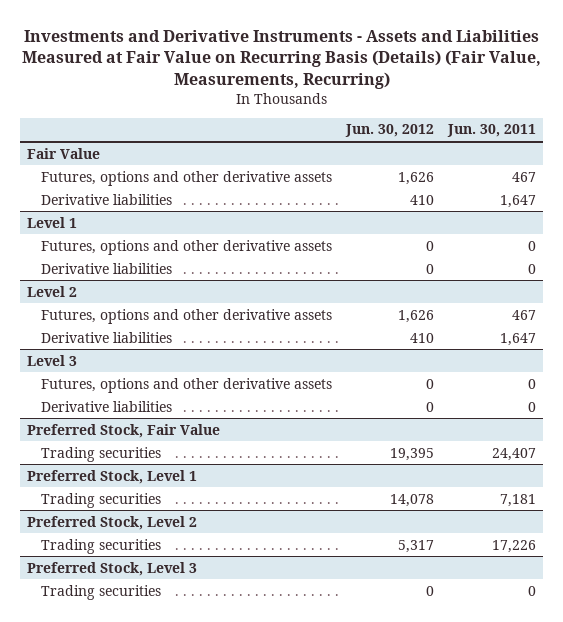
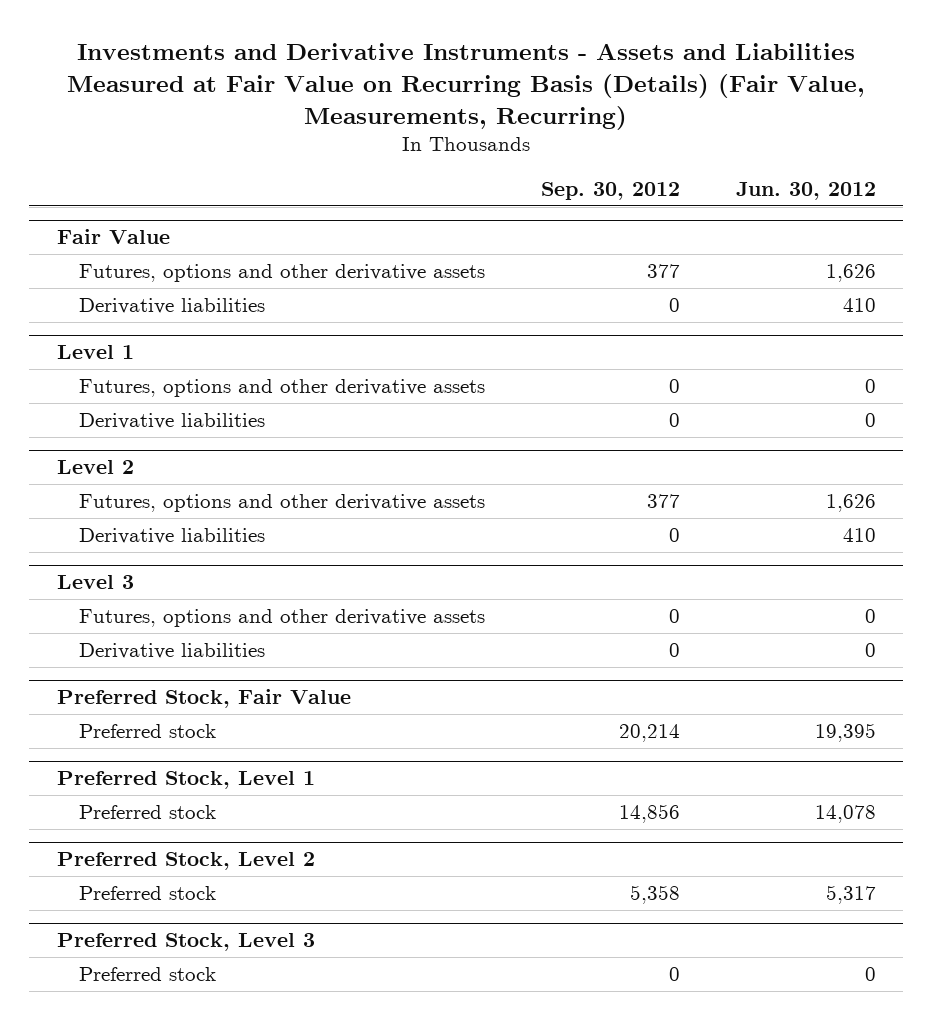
- | Jun. 30, 2012 | Jun. 30, 2011
+ | Sep. 30, 2012 | Jun. 30, 2012
@ Preferred Stock, Fair Value
- Trading securities | 19,395 | 24,407
+ Preferred stock | 20,214 | 19,395
@ Preferred Stock, Level 1
- Trading securities | 14,078 | 7,181
+ Preferred stock | 14,856 | 14,078
@ Preferred Stock, Level 2
- Trading securities | 5,317 | 17,226
+ Preferred stock | 5,358 | 5,317
@ Preferred Stock, Level 3
- Trading securities | 0 | 0
+ Preferred stock | 0 | 0

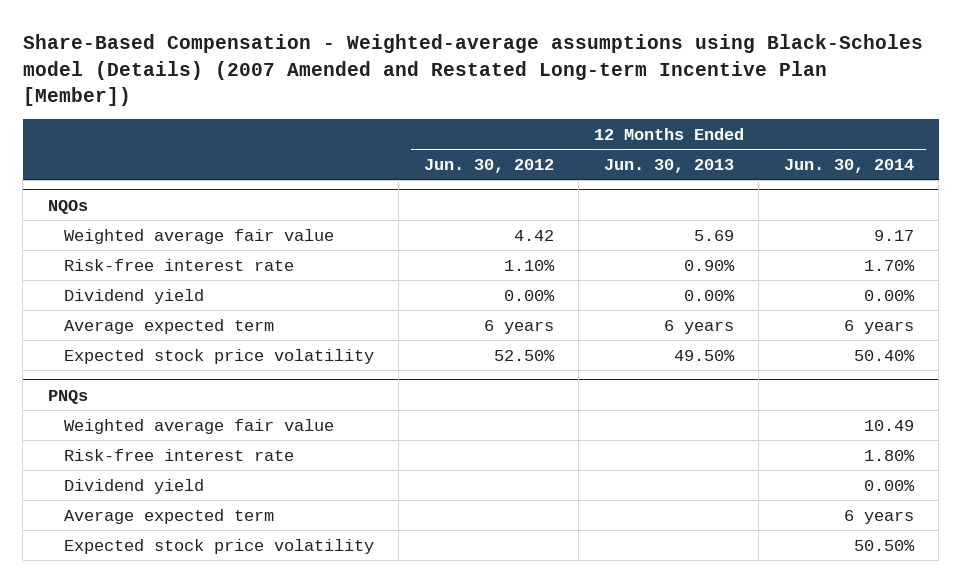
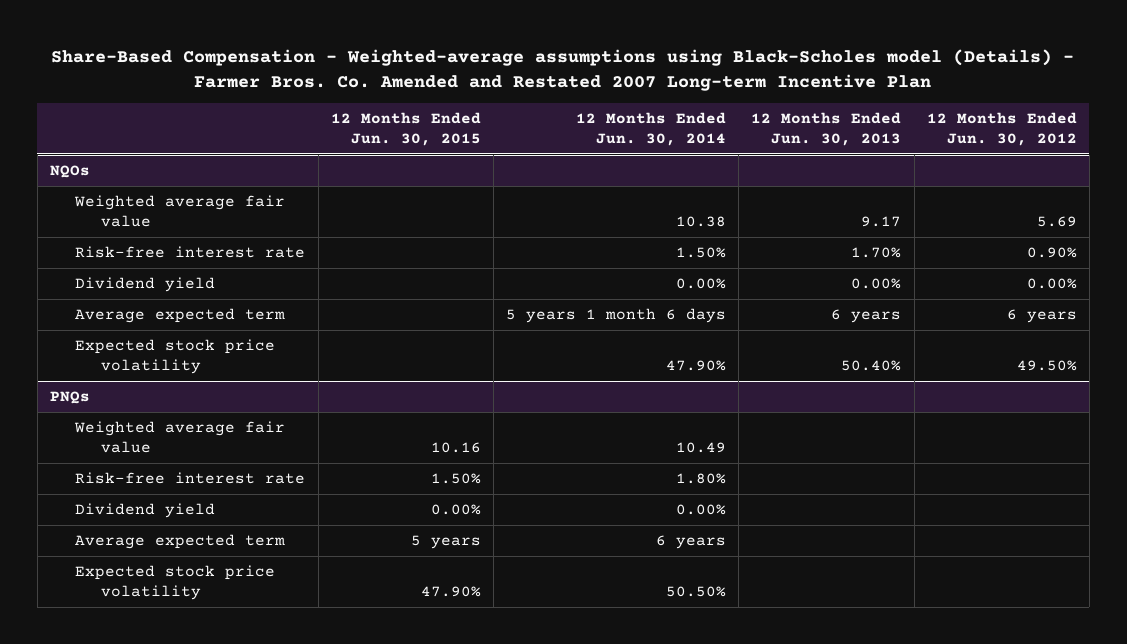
- Share-Based Compensation - Weighted-average assumptions using Black-Scholes model (Details) (2007 Amended and Restated Long-term Incentive Plan [Member])
+ Share-Based Compensation - Weighted-average assumptions using Black-Scholes model (Details) - Farmer Bros. Co. Amended and Restated 2007 Long-term Incentive Plan
- | 12 Months Ended Jun. 30, 2012 | 12 Months Ended Jun. 30, 2013 | 12 Months Ended Jun. 30, 2014
+ | 12 Months Ended Jun. 30, 2015 | 12 Months Ended Jun. 30, 2014 | 12 Months Ended Jun. 30, 2013 | 12 Months Ended Jun. 30, 2012
@ NQOs
- Weighted average fair value | 4.42 | 5.69 | 9.17
- Risk-free interest rate | 1.10% | 0.90% | 1.70%
+ Weighted average fair value | | 10.38 | 9.17 | 5.69
+ Risk-free interest rate | | 1.50% | 1.70% | 0.90%
- Average expected term | 6 years | 6 years | 6 years
- Expected stock price volatility | 52.50% | 49.50% | 50.40%
+ Average expected term | | 5 years 1 month 6 days | 6 years | 6 years
+ Expected stock price volatility | | 47.90% | 50.40% | 49.50%

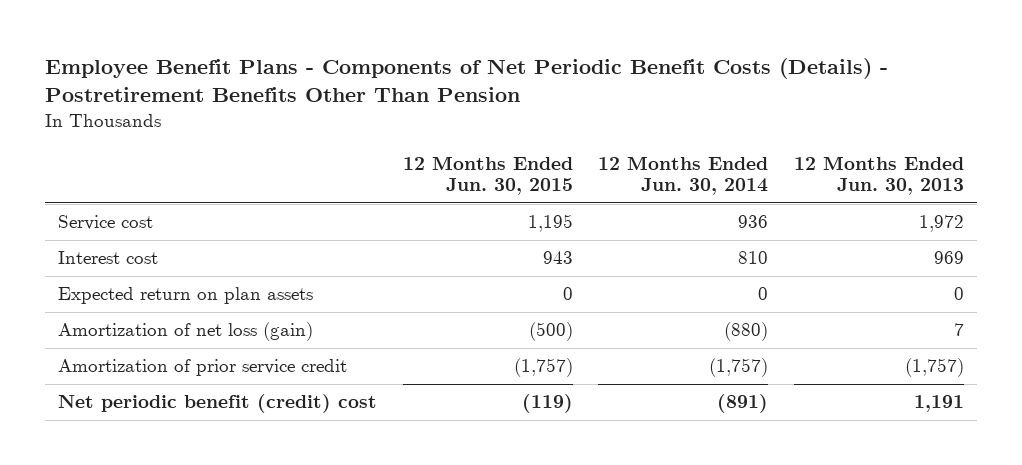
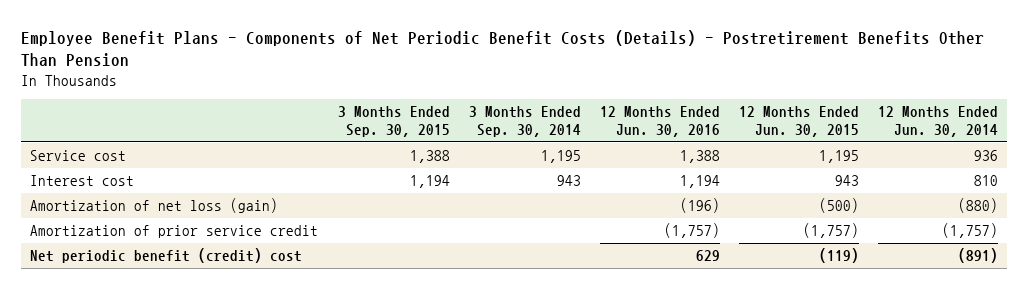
- | 12 Months Ended Jun. 30, 2015 | 12 Months Ended Jun. 30, 2014 | 12 Months Ended Jun. 30, 2013
+ | 3 Months Ended Sep. 30, 2015 | 3 Months Ended Sep. 30, 2014 | 12 Months Ended Jun. 30, 2016 | 12 Months Ended Jun. 30, 2015 | 12 Months Ended Jun. 30, 2014
- Expected return on plan assets | 0 | 0 | 0

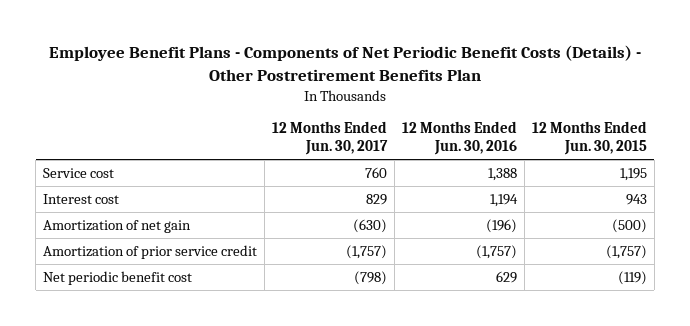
- Employee Benefit Plans - Components of Net Periodic Benefit Costs (Details) - Postretirement Benefits Other Than Pension
+ Employee Benefit Plans - Components of Net Periodic Benefit Costs (Details) - Other Postretirement Benefits Plan
- | 3 Months Ended Sep. 30, 2015 | 3 Months Ended Sep. 30, 2014 | 12 Months Ended Jun. 30, 2016 | 12 Months Ended Jun. 30, 2015 | 12 Months Ended Jun. 30, 2014
+ | 12 Months Ended Jun. 30, 2017 | 12 Months Ended Jun. 30, 2016 | 12 Months Ended Jun. 30, 2015
- Amortization of net loss (gain) | | | (196) | (500) | (880)
+ Amortization of net gain | (630) | (196) | (500)
- Net periodic benefit (credit) cost | | | 629 | (119) | (891)
+ Net periodic benefit cost | (798) | 629 | (119)

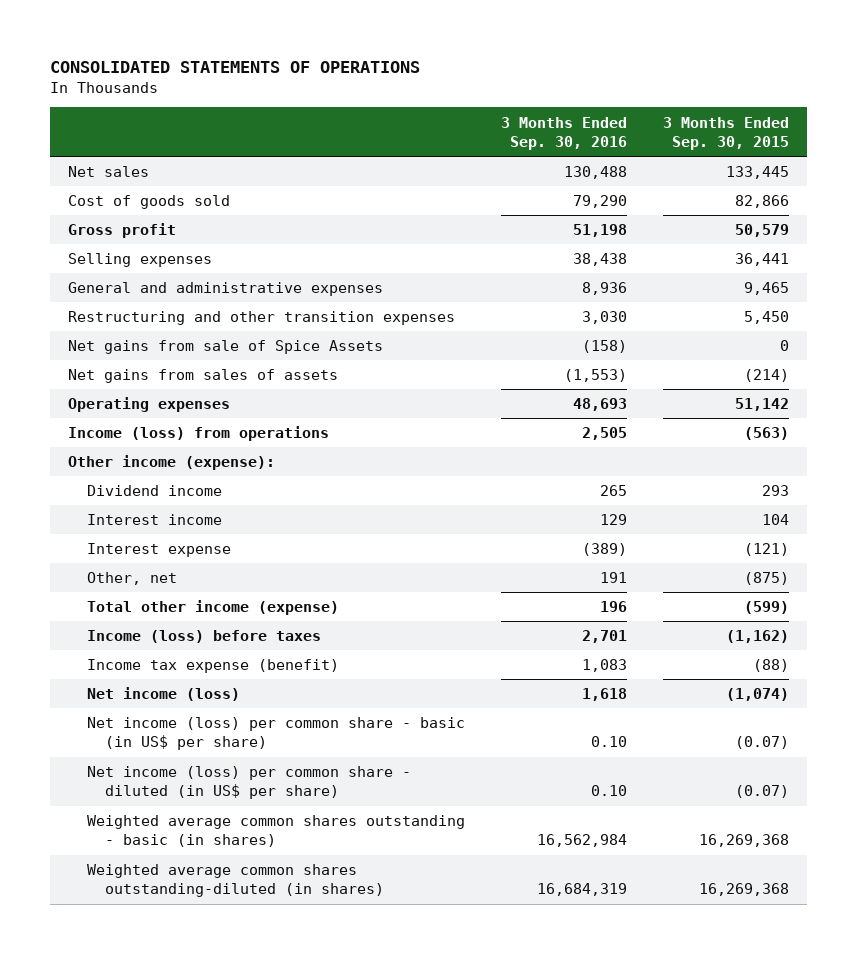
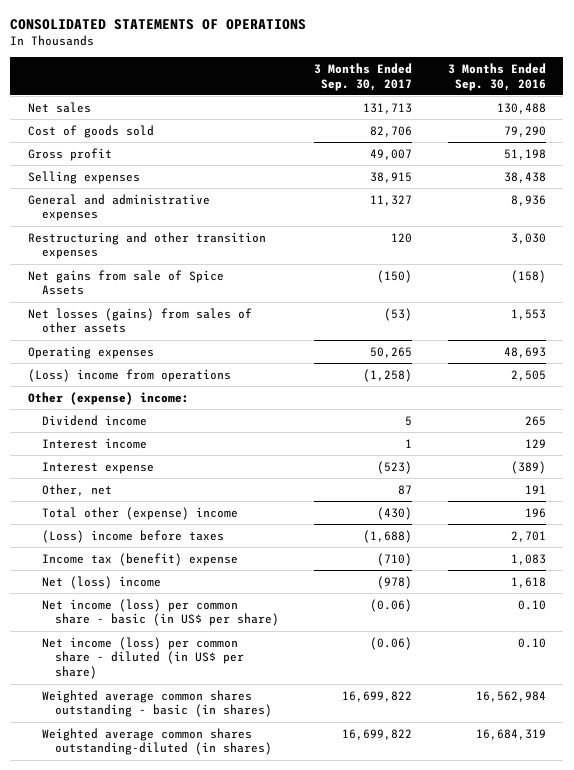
- | 3 Months Ended Sep. 30, 2016 | 3 Months Ended Sep. 30, 2015
+ | 3 Months Ended Sep. 30, 2017 | 3 Months Ended Sep. 30, 2016
- Net gains from sales of assets | (1,553) | (214)
+ Net losses (gains) from sales of other assets | (53) | 1,553
- Income (loss) from operations | 2,505 | (563)
- Other income (expense):
+ (Loss) income from operations | (1,258) | 2,505
+ Other (expense) income:
- Total other income (expense) | 196 | (599)
- Income (loss) before taxes | 2,701 | (1,162)
- Income tax expense (benefit) | 1,083 | (88)
- Net income (loss) | 1,618 | (1,074)
+ Total other (expense) income | (430) | 196
+ (Loss) income before taxes | (1,688) | 2,701
+ Income tax (benefit) expense | (710) | 1,083
+ Net (loss) income | (978) | 1,618

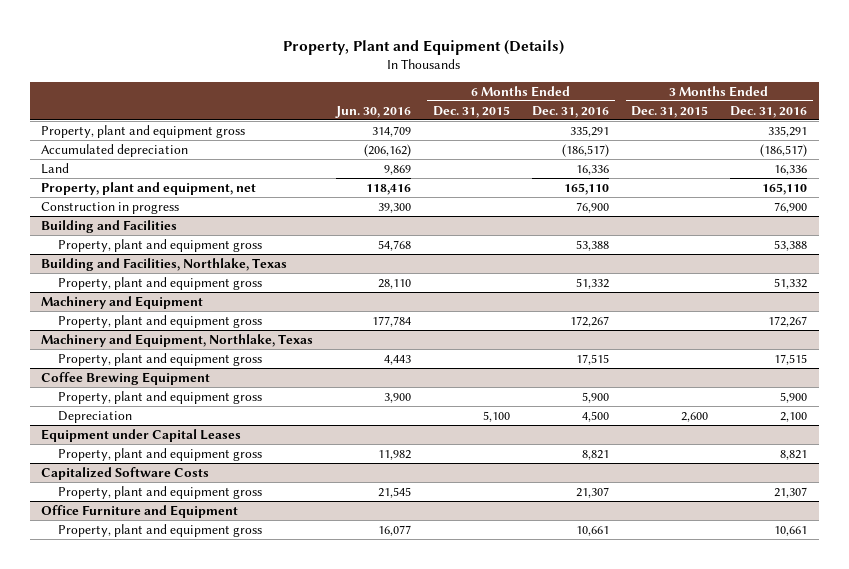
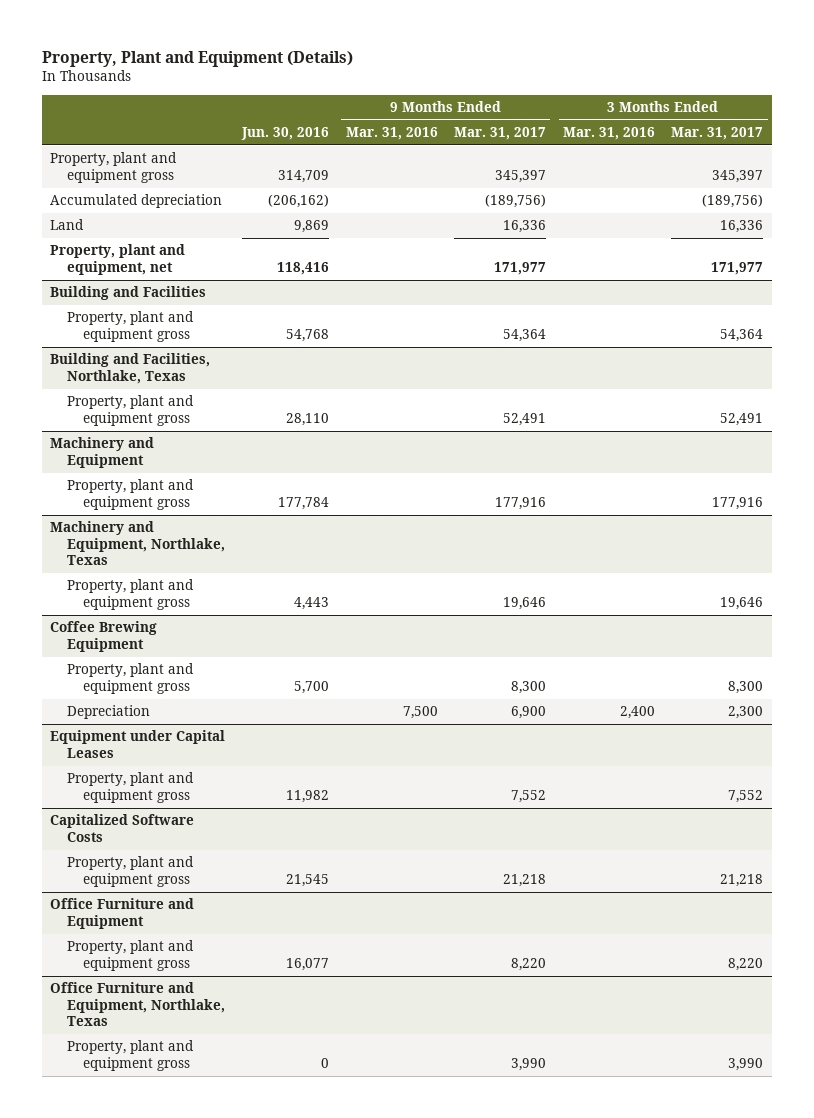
- | Jun. 30, 2016 | 6 Months Ended Dec. 31, 2015 | 6 Months Ended Dec. 31, 2016 | 3 Months Ended Dec. 31, 2015 | 3 Months Ended Dec. 31, 2016
+ | Jun. 30, 2016 | 9 Months Ended Mar. 31, 2016 | 9 Months Ended Mar. 31, 2017 | 3 Months Ended Mar. 31, 2016 | 3 Months Ended Mar. 31, 2017
- Construction in progress | 39,300 | | 76,900 | | 76,900
@ Coffee Brewing Equipment
- Property, plant and equipment gross | 3,900 | | 5,900 | | 5,900
+ Property, plant and equipment gross | 5,700 | | 8,300 | | 8,300
+ Office Furniture and Equipment, Northlake, Texas
+ Property, plant and equipment gross | 0 | | 3,990 | | 3,990

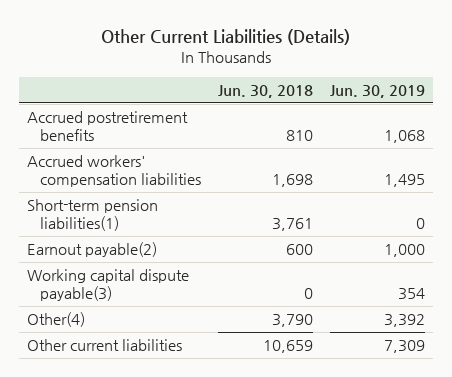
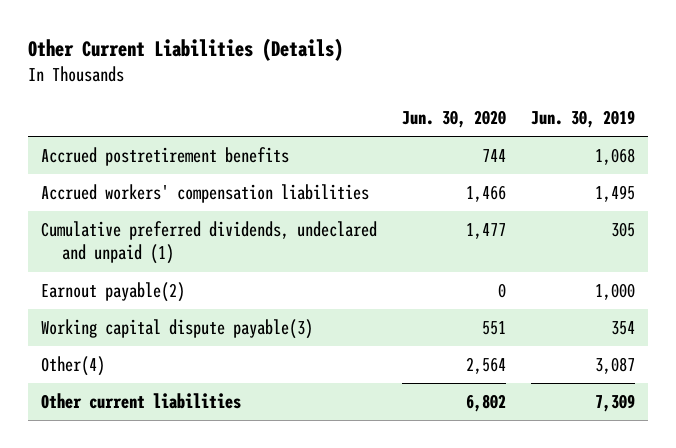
- | Jun. 30, 2018 | Jun. 30, 2019
+ | Jun. 30, 2020 | Jun. 30, 2019
- Short-term pension liabilities(1) | 3,761 | 0
+ Cumulative preferred dividends, undeclared and unpaid (1) | 1,477 | 305
- Other(4) | 3,790 | 3,392
+ Other(4) | 2,564 | 3,087

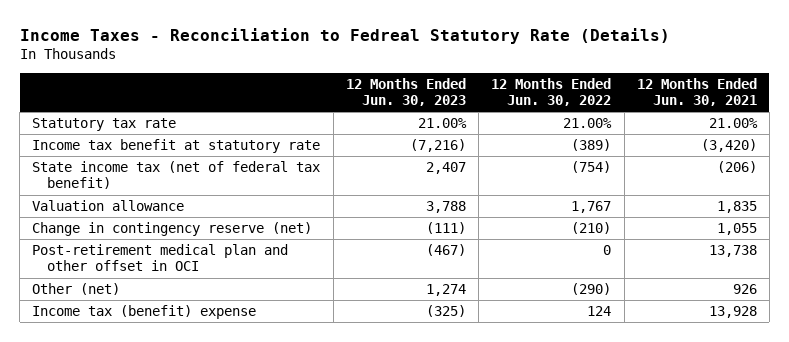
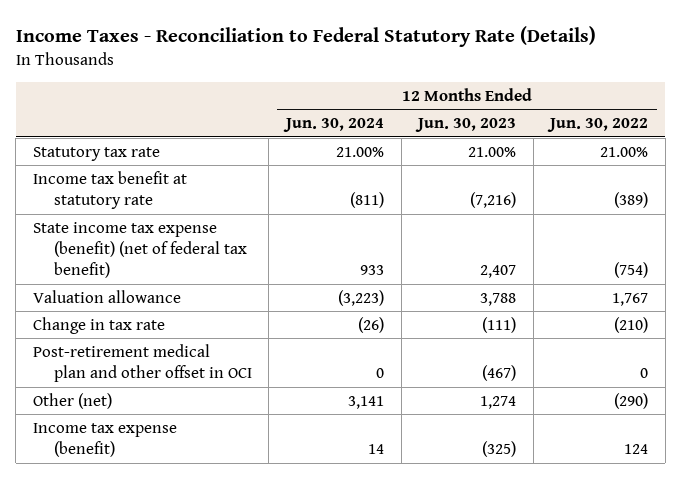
- Income Taxes - Reconciliation to Fedreal Statutory Rate (Details)
+ Income Taxes - Reconciliation to Federal Statutory Rate (Details)
- | 12 Months Ended Jun. 30, 2023 | 12 Months Ended Jun. 30, 2022 | 12 Months Ended Jun. 30, 2021
+ | 12 Months Ended Jun. 30, 2024 | 12 Months Ended Jun. 30, 2023 | 12 Months Ended Jun. 30, 2022
- State income tax (net of federal tax benefit) | 2,407 | (754) | (206)
+ State income tax expense (benefit) (net of federal tax benefit) | 933 | 2,407 | (754)
- Change in contingency reserve (net) | (111) | (210) | 1,055
+ Change in tax rate | (26) | (111) | (210)
- Income tax (benefit) expense | (325) | 124 | 13,928
+ Income tax expense (benefit) | 14 | (325) | 124

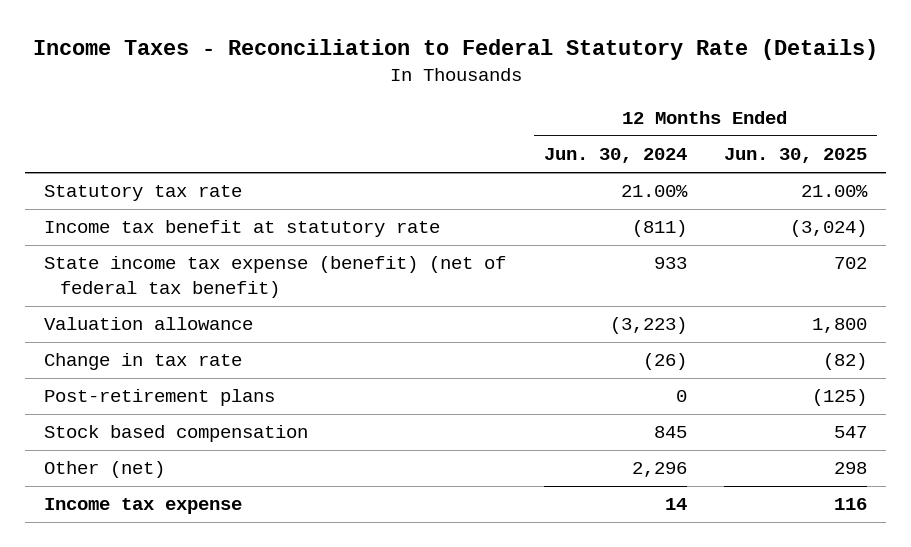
- | 12 Months Ended Jun. 30, 2024 | 12 Months Ended Jun. 30, 2023 | 12 Months Ended Jun. 30, 2022
+ | 12 Months Ended Jun. 30, 2024 | 12 Months Ended Jun. 30, 2025
- Post-retirement medical plan and other offset in OCI | 0 | (467) | 0
- Other (net) | 3,141 | 1,274 | (290)
- Income tax expense (benefit) | 14 | (325) | 124
+ Post-retirement plans | 0 | (125)
+ Stock based compensation | 845 | 547
+ Other (net) | 2,296 | 298
+ Income tax expense | 14 | 116

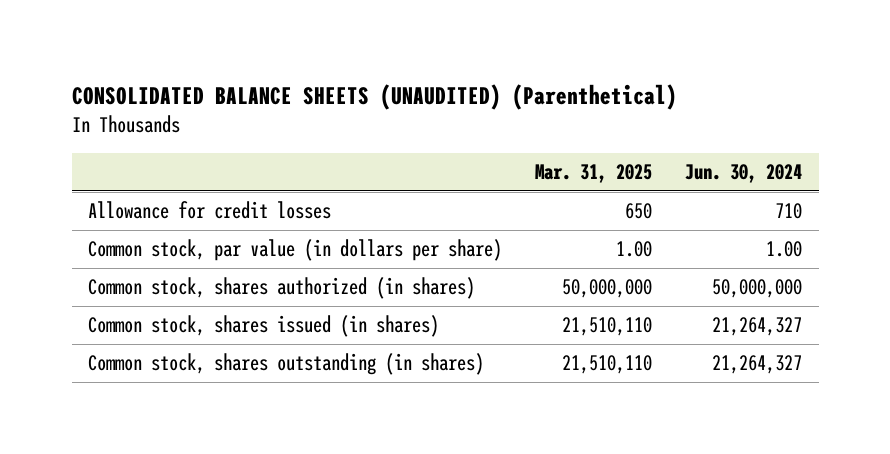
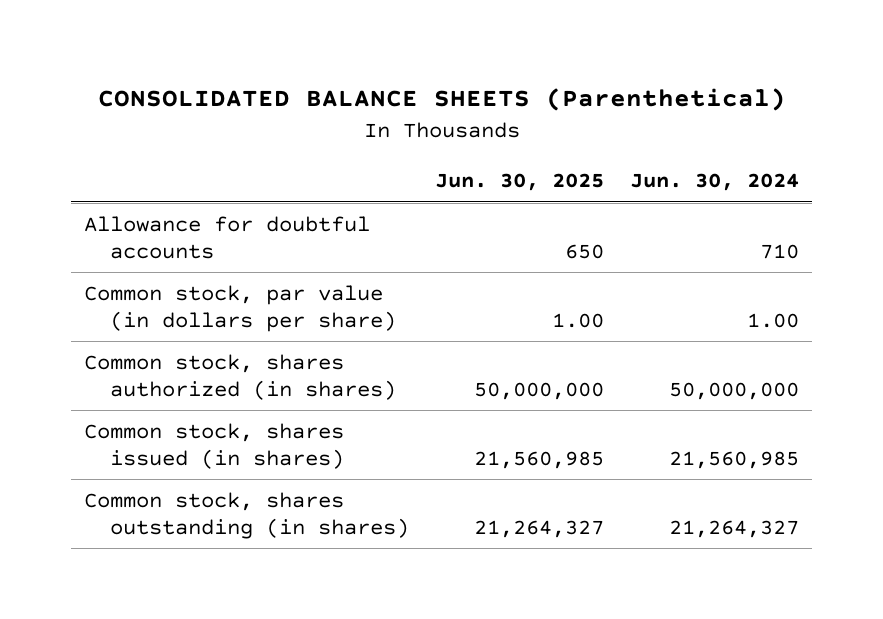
- CONSOLIDATED BALANCE SHEETS (UNAUDITED) (Parenthetical)
+ CONSOLIDATED BALANCE SHEETS (Parenthetical)
- | Mar. 31, 2025 | Jun. 30, 2024
+ | Jun. 30, 2025 | Jun. 30, 2024
- Allowance for credit losses | 650 | 710
+ Allowance for doubtful accounts | 650 | 710
- Common stock, shares issued (in shares) | 21,510,110 | 21,264,327
+ Common stock, shares issued (in shares) | 21,560,985 | 21,560,985

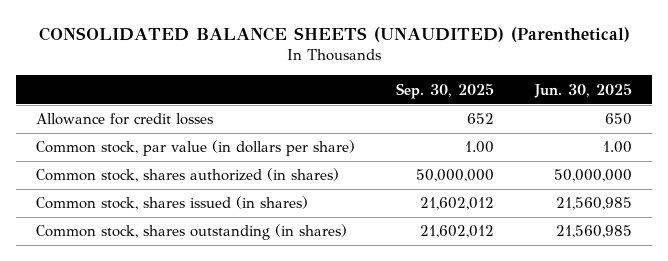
- CONSOLIDATED BALANCE SHEETS (Parenthetical)
+ CONSOLIDATED BALANCE SHEETS (UNAUDITED) (Parenthetical)
- | Jun. 30, 2025 | Jun. 30, 2024
+ | Sep. 30, 2025 | Jun. 30, 2025
- Allowance for doubtful accounts | 650 | 710
+ Allowance for credit losses | 652 | 650
- Common stock, shares outstanding (in shares) | 21,264,327 | 21,264,327
+ Common stock, shares outstanding (in shares) | 21,602,012 | 21,560,985

